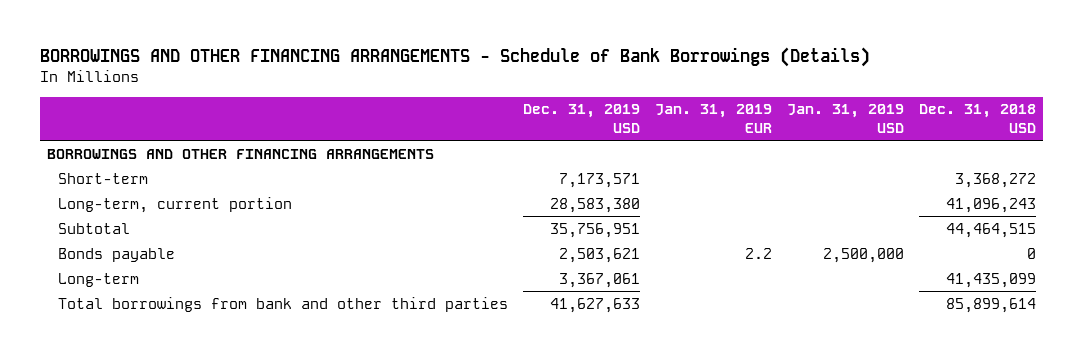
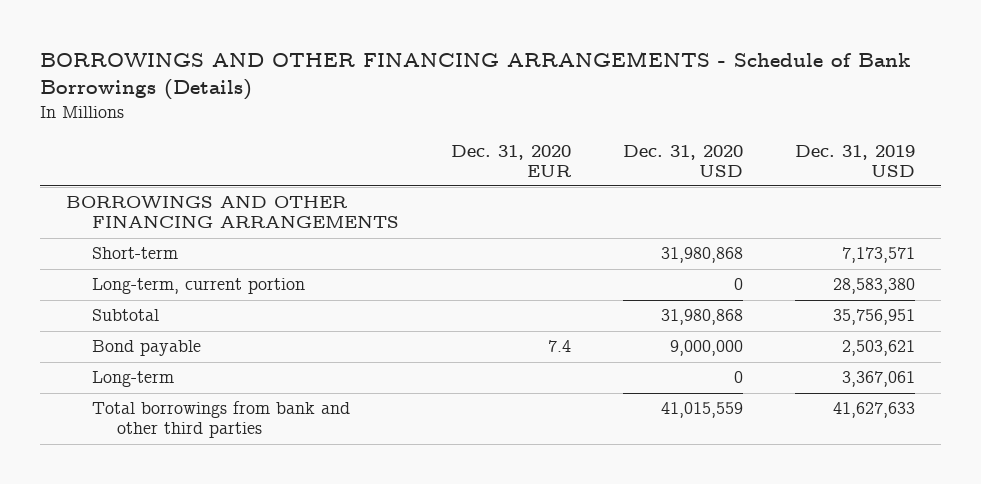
- | Dec. 31, 2019 USD | Jan. 31, 2019 EUR | Jan. 31, 2019 USD | Dec. 31, 2018 USD
+ | Dec. 31, 2020 EUR | Dec. 31, 2020 USD | Dec. 31, 2019 USD
- Bonds payable | 2,503,621 | 2.2 | 2,500,000 | 0
+ Bond payable | 7.4 | 9,000,000 | 2,503,621

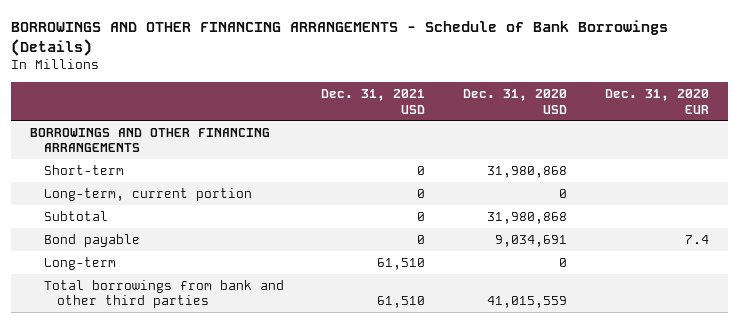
- | Dec. 31, 2020 EUR | Dec. 31, 2020 USD | Dec. 31, 2019 USD
+ | Dec. 31, 2021 USD | Dec. 31, 2020 USD | Dec. 31, 2020 EUR
- Bond payable | 7.4 | 9,000,000 | 2,503,621
+ Bond payable | 0 | 9,034,691 | 7.4

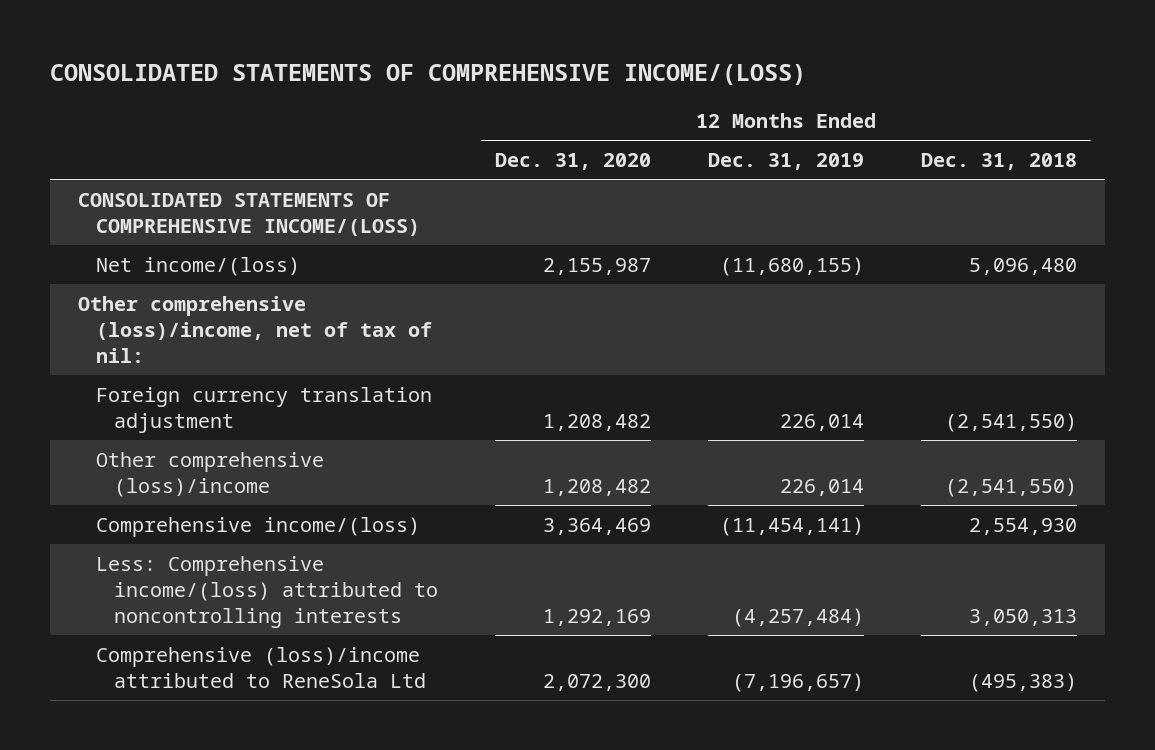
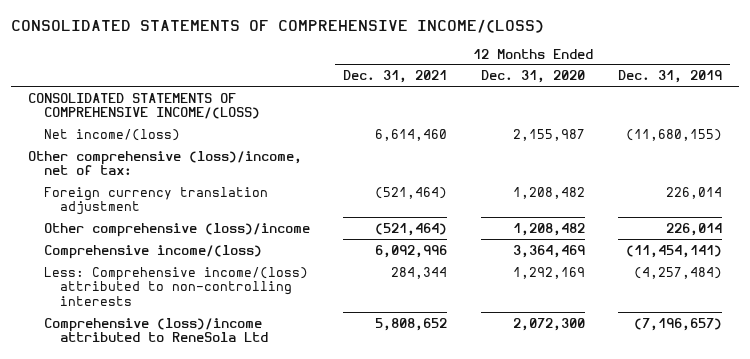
- | 12 Months Ended Dec. 31, 2020 | 12 Months Ended Dec. 31, 2019 | 12 Months Ended Dec. 31, 2018
+ | 12 Months Ended Dec. 31, 2021 | 12 Months Ended Dec. 31, 2020 | 12 Months Ended Dec. 31, 2019
- Other comprehensive (loss)/income, net of tax of nil:
+ Other comprehensive (loss)/income, net of tax:
- Less: Comprehensive income/(loss) attributed to noncontrolling interests | 1,292,169 | (4,257,484) | 3,050,313
+ Less: Comprehensive income/(loss) attributed to non-controlling interests | 284,344 | 1,292,169 | (4,257,484)

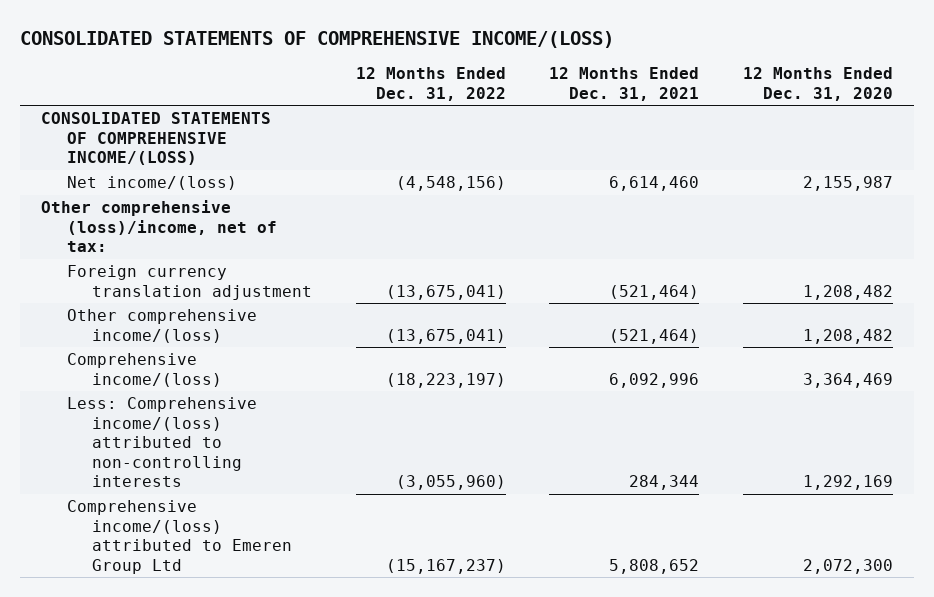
- | 12 Months Ended Dec. 31, 2021 | 12 Months Ended Dec. 31, 2020 | 12 Months Ended Dec. 31, 2019
+ | 12 Months Ended Dec. 31, 2022 | 12 Months Ended Dec. 31, 2021 | 12 Months Ended Dec. 31, 2020
- Other comprehensive (loss)/income | (521,464) | 1,208,482 | 226,014
+ Other comprehensive income/(loss) | (13,675,041) | (521,464) | 1,208,482
- Comprehensive (loss)/income attributed to ReneSola Ltd | 5,808,652 | 2,072,300 | (7,196,657)
+ Comprehensive income/(loss) attributed to Emeren Group Ltd | (15,167,237) | 5,808,652 | 2,072,300

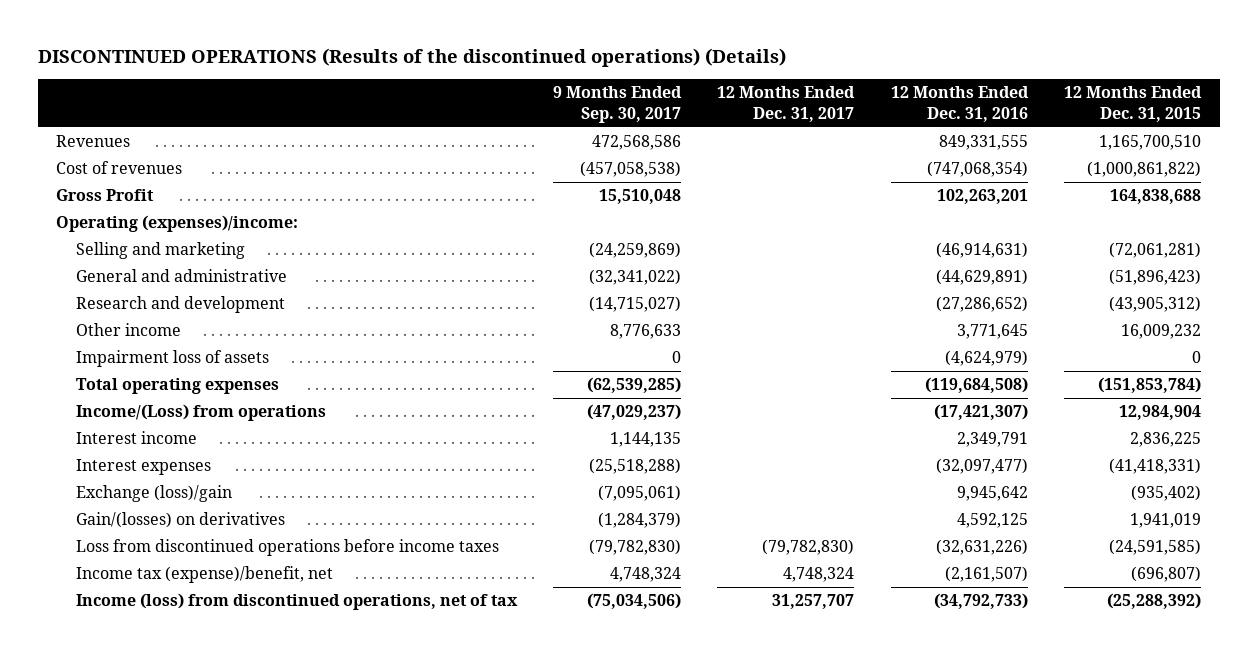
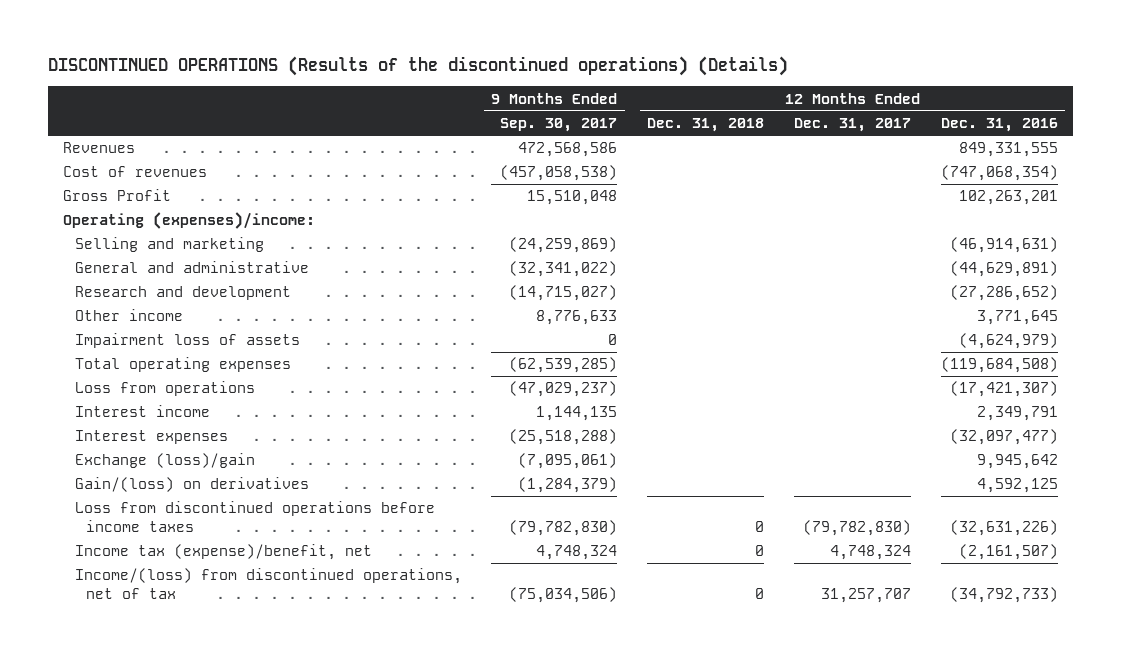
- | 9 Months Ended Sep. 30, 2017 | 12 Months Ended Dec. 31, 2017 | 12 Months Ended Dec. 31, 2016 | 12 Months Ended Dec. 31, 2015
+ | 9 Months Ended Sep. 30, 2017 | 12 Months Ended Dec. 31, 2018 | 12 Months Ended Dec. 31, 2017 | 12 Months Ended Dec. 31, 2016
- Income/(Loss) from operations | (47,029,237) | | (17,421,307) | 12,984,904
+ Loss from operations | (47,029,237) | | | (17,421,307)
- Gain/(losses) on derivatives | (1,284,379) | | 4,592,125 | 1,941,019
+ Gain/(loss) on derivatives | (1,284,379) | | | 4,592,125
- Income (loss) from discontinued operations, net of tax | (75,034,506) | 31,257,707 | (34,792,733) | (25,288,392)
+ Income/(loss) from discontinued operations, net of tax | (75,034,506) | 0 | 31,257,707 | (34,792,733)

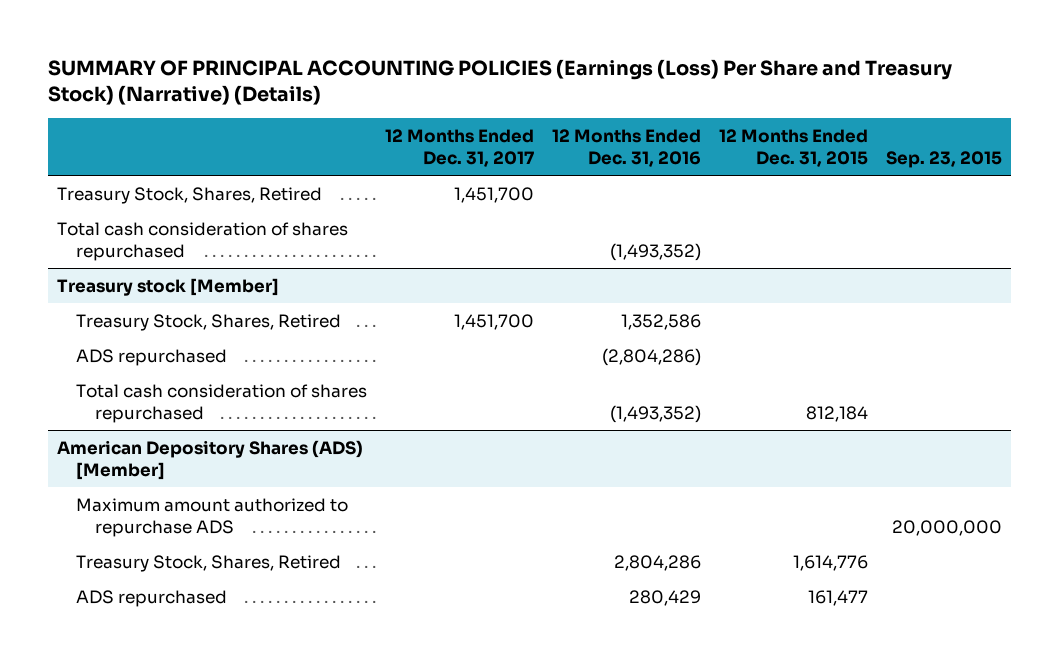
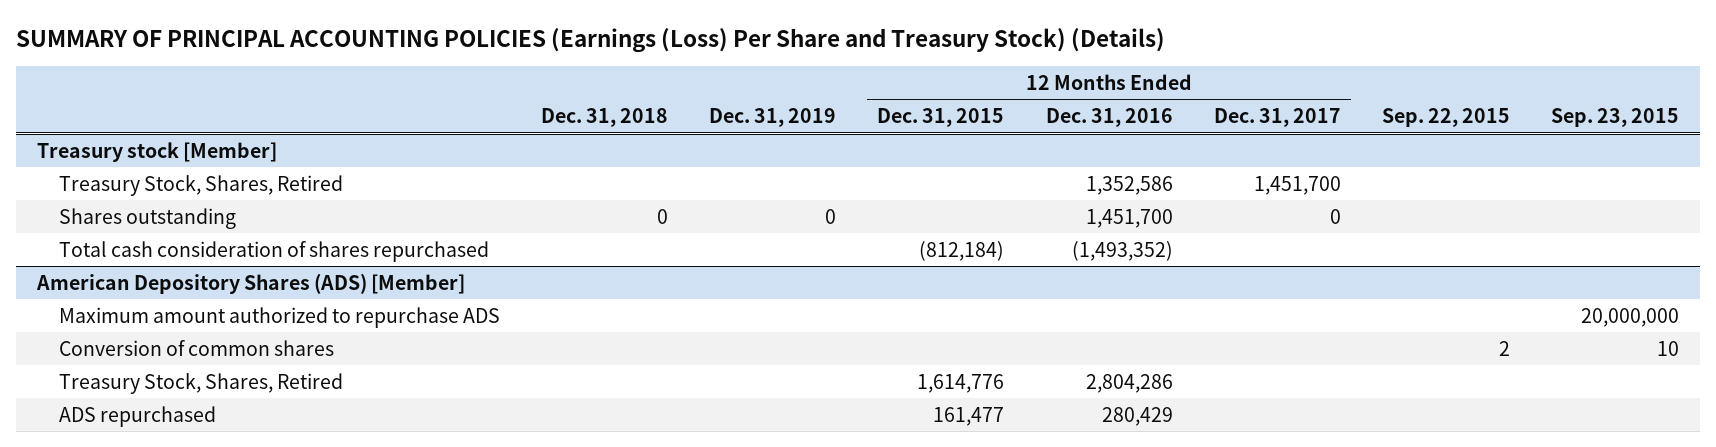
- SUMMARY OF PRINCIPAL ACCOUNTING POLICIES (Earnings (Loss) Per Share and Treasury Stock) (Narrative) (Details)
+ SUMMARY OF PRINCIPAL ACCOUNTING POLICIES (Earnings (Loss) Per Share and Treasury Stock) (Details)
- | 12 Months Ended Dec. 31, 2017 | 12 Months Ended Dec. 31, 2016 | 12 Months Ended Dec. 31, 2015 | Sep. 23, 2015
+ | Dec. 31, 2018 | Dec. 31, 2019 | 12 Months Ended Dec. 31, 2015 | 12 Months Ended Dec. 31, 2016 | 12 Months Ended Dec. 31, 2017 | Sep. 22, 2015 | Sep. 23, 2015
- Treasury Stock, Shares, Retired | 1,451,700 | | |
- Total cash consideration of shares repurchased | | (1,493,352) | |
@ Treasury stock [Member]
- ADS repurchased | | (2,804,286) | |
- Total cash consideration of shares repurchased | | (1,493,352) | 812,184 |
+ Shares outstanding | 0 | 0 | | 1,451,700 | 0 | |
+ Total cash consideration of shares repurchased | | | (812,184) | (1,493,352) | | |
@ American Depository Shares (ADS) [Member]
+ Conversion of common shares | | | | | | 2 | 10

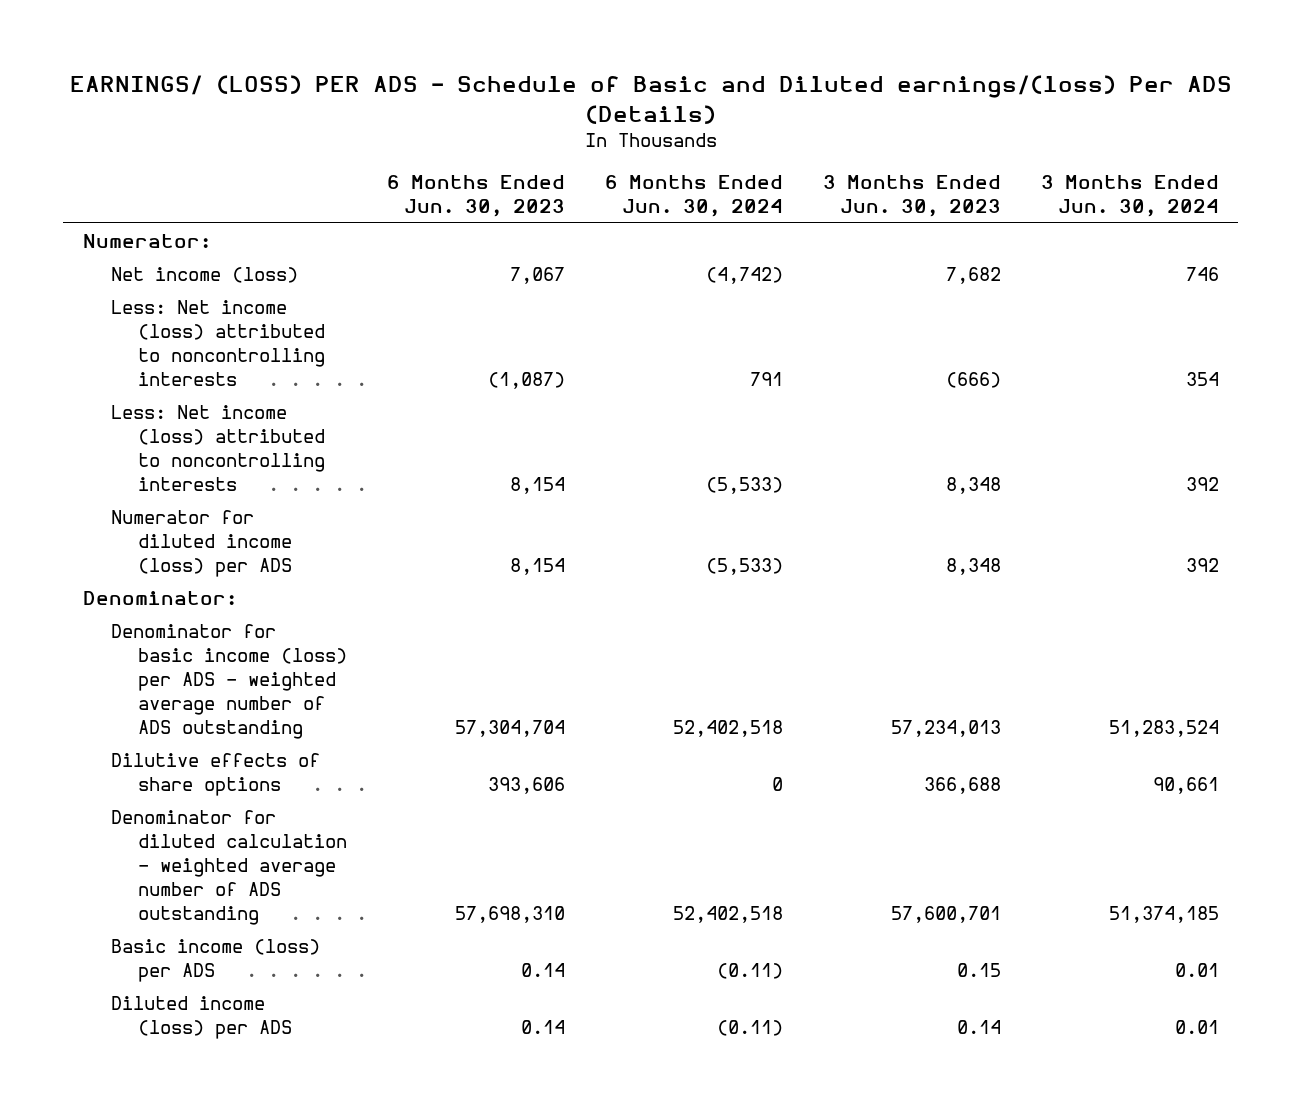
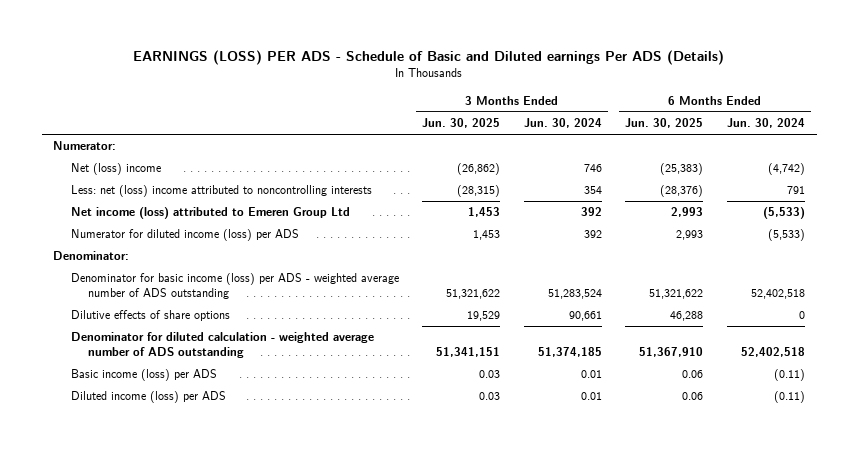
- EARNINGS/ (LOSS) PER ADS - Schedule of Basic and Diluted earnings/(loss) Per ADS (Details)
+ EARNINGS (LOSS) PER ADS - Schedule of Basic and Diluted earnings Per ADS (Details)
- | 6 Months Ended Jun. 30, 2023 | 6 Months Ended Jun. 30, 2024 | 3 Months Ended Jun. 30, 2023 | 3 Months Ended Jun. 30, 2024
+ | 3 Months Ended Jun. 30, 2025 | 3 Months Ended Jun. 30, 2024 | 6 Months Ended Jun. 30, 2025 | 6 Months Ended Jun. 30, 2024
- Net income (loss) | 7,067 | (4,742) | 7,682 | 746
- Less: Net income (loss) attributed to noncontrolling interests | (1,087) | 791 | (666) | 354
- Less: Net income (loss) attributed to noncontrolling interests | 8,154 | (5,533) | 8,348 | 392
+ Net (loss) income | (26,862) | 746 | (25,383) | (4,742)
+ Less: net (loss) income attributed to noncontrolling interests | (28,315) | 354 | (28,376) | 791
+ Net income (loss) attributed to Emeren Group Ltd | 1,453 | 392 | 2,993 | (5,533)

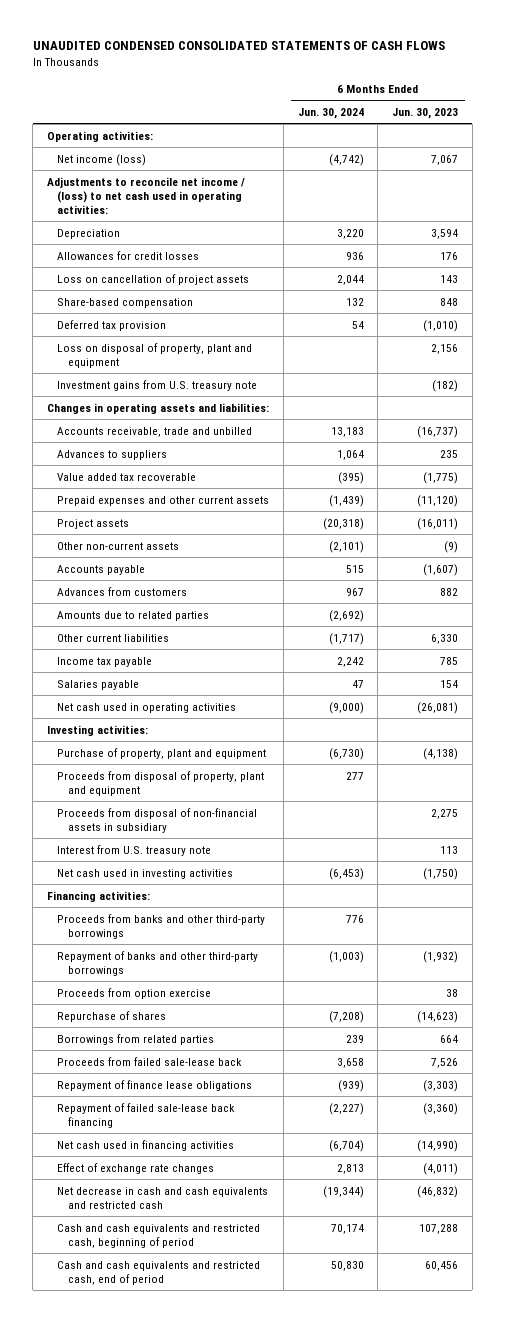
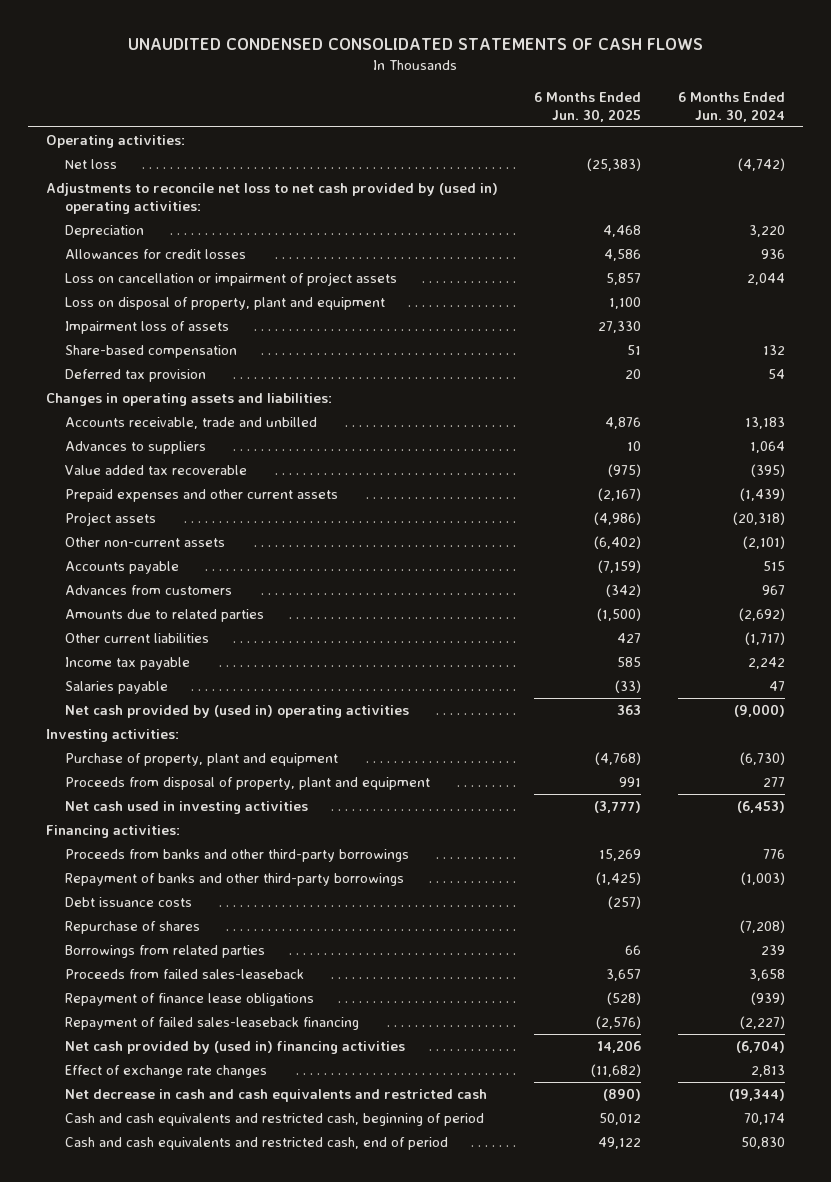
- | 6 Months Ended Jun. 30, 2024 | 6 Months Ended Jun. 30, 2023
+ | 6 Months Ended Jun. 30, 2025 | 6 Months Ended Jun. 30, 2024
- Net income (loss) | (4,742) | 7,067
- Adjustments to reconcile net income / (loss) to net cash used in operating activities:
+ Net loss | (25,383) | (4,742)
+ Adjustments to reconcile net loss to net cash provided by (used in) operating activities:
- Loss on cancellation of project assets | 2,044 | 143
+ Loss on cancellation or impairment of project assets | 5,857 | 2,044
moved up: Loss on disposal of property, plant and equipment | 1,100 |
+ Impairment loss of assets | 27,330 |
- Investment gains from U.S. treasury note | | (182)
- Net cash used in operating activities | (9,000) | (26,081)
+ Net cash provided by (used in) operating activities | 363 | (9,000)
- Proceeds from disposal of non-financial assets in subsidiary | | 2,275
- Interest from U.S. treasury note | | 113
- Proceeds from option exercise | | 38
+ Debt issuance costs | (257) |
- Proceeds from failed sale-lease back | 3,658 | 7,526
+ Proceeds from failed sales-leaseback | 3,657 | 3,658
- Repayment of failed sale-lease back financing | (2,227) | (3,360)
- Net cash used in financing activities | (6,704) | (14,990)
+ Repayment of failed sales-leaseback financing | (2,576) | (2,227)
+ Net cash provided by (used in) financing activities | 14,206 | (6,704)

